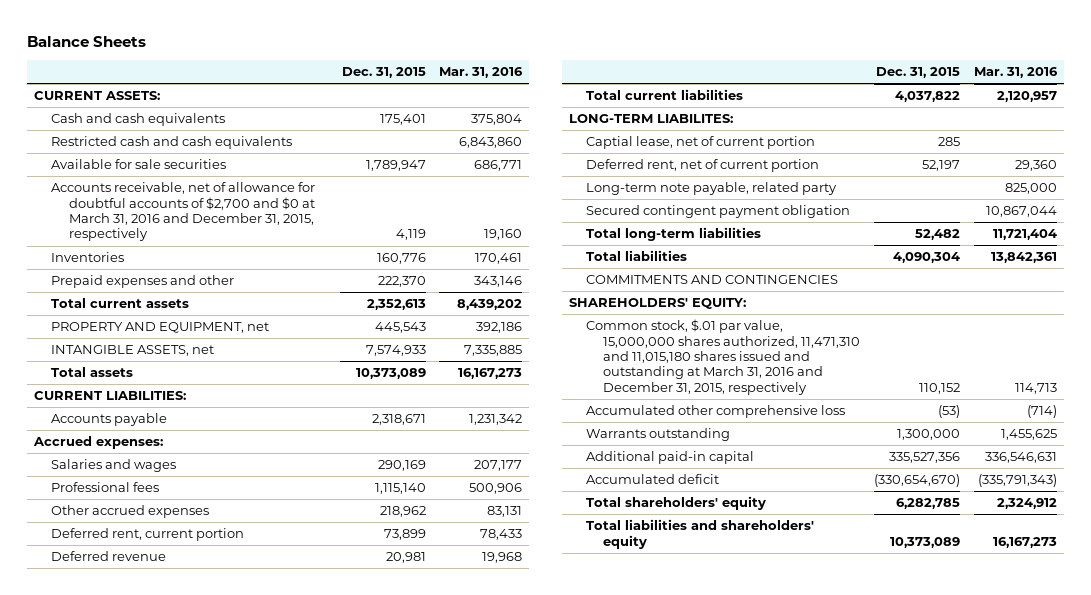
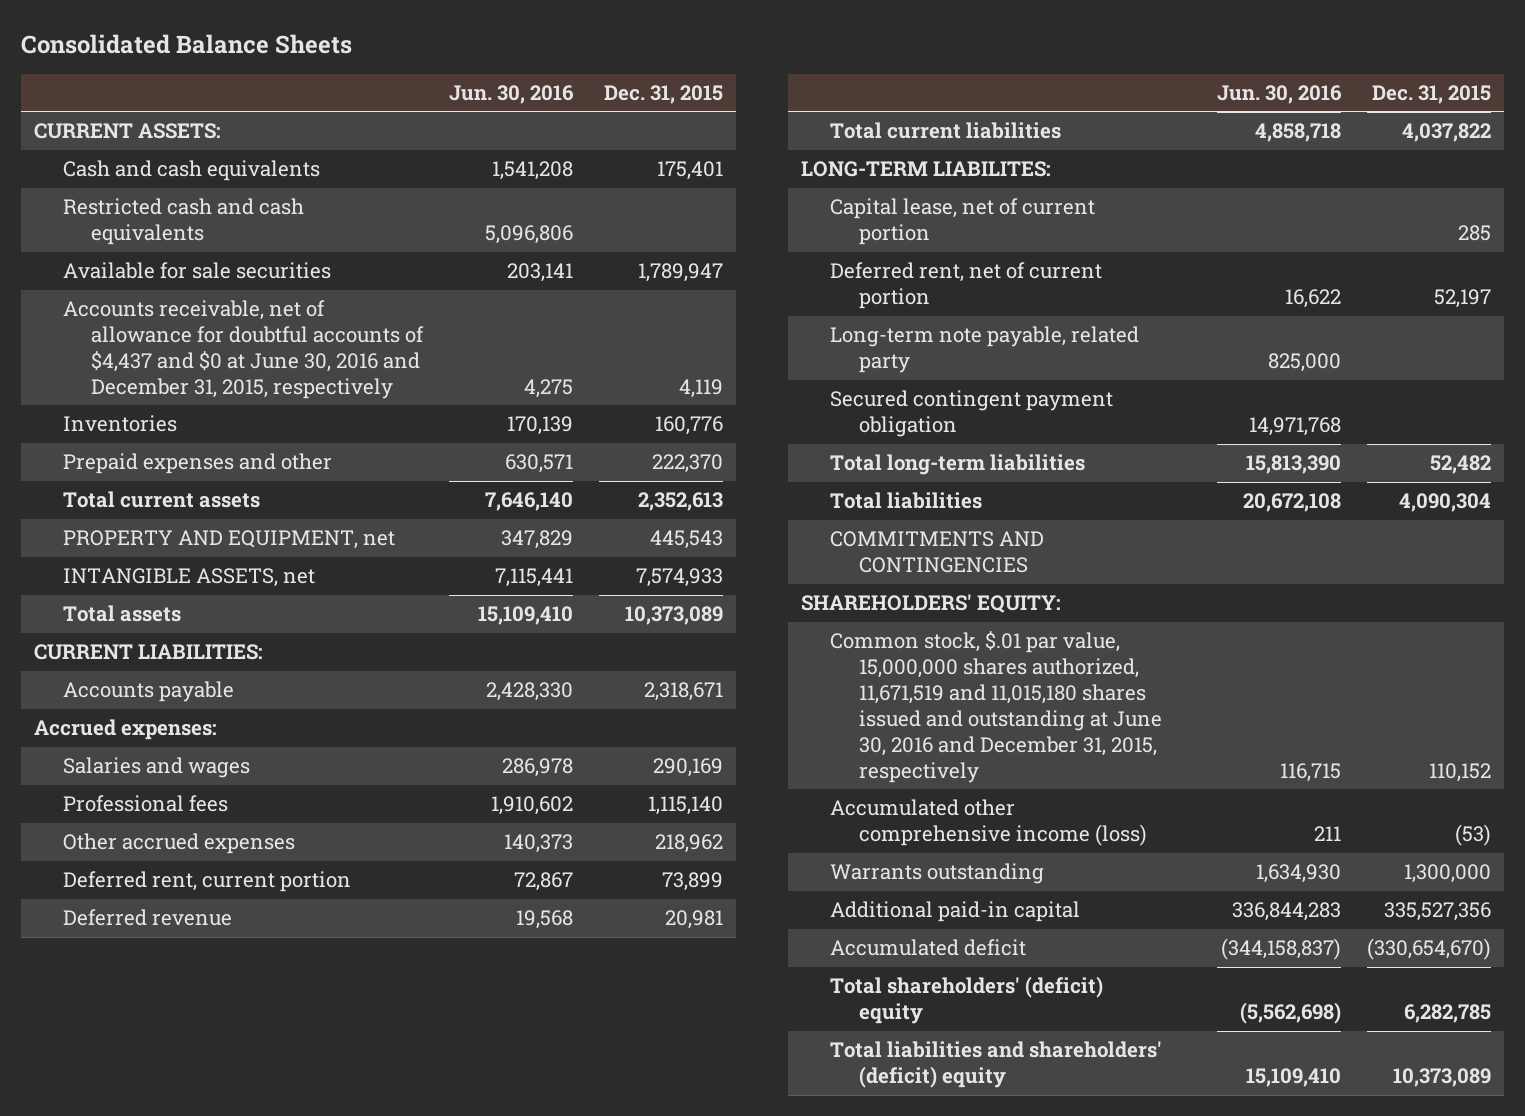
- Balance Sheets
+ Consolidated Balance Sheets
- | Dec. 31, 2015 | Mar. 31, 2016
+ | Jun. 30, 2016 | Dec. 31, 2015
- Accounts receivable, net of allowance for doubtful accounts of $2,700 and $0 at March 31, 2016 and December 31, 2015, respectively | 4,119 | 19,160
+ Accounts receivable, net of allowance for doubtful accounts of $4,437 and $0 at June 30, 2016 and December 31, 2015, respectively | 4,275 | 4,119
- Captial lease, net of current portion | 285 |
+ Capital lease, net of current portion | | 285
- Common stock, $.01 par value, 15,000,000 shares authorized, 11,471,310 and 11,015,180 shares issued and outstanding at March 31, 2016 and December 31, 2015, respectively | 110,152 | 114,713
- Accumulated other comprehensive loss | (53) | (714)
+ Common stock, $.01 par value, 15,000,000 shares authorized, 11,671,519 and 11,015,180 shares issued and outstanding at June 30, 2016 and December 31, 2015, respectively | 116,715 | 110,152
+ Accumulated other comprehensive income (loss) | 211 | (53)
- Total shareholders' equity | 6,282,785 | 2,324,912
- Total liabilities and shareholders' equity | 10,373,089 | 16,167,273
+ Total shareholders' (deficit) equity | (5,562,698) | 6,282,785
+ Total liabilities and shareholders' (deficit) equity | 15,109,410 | 10,373,089

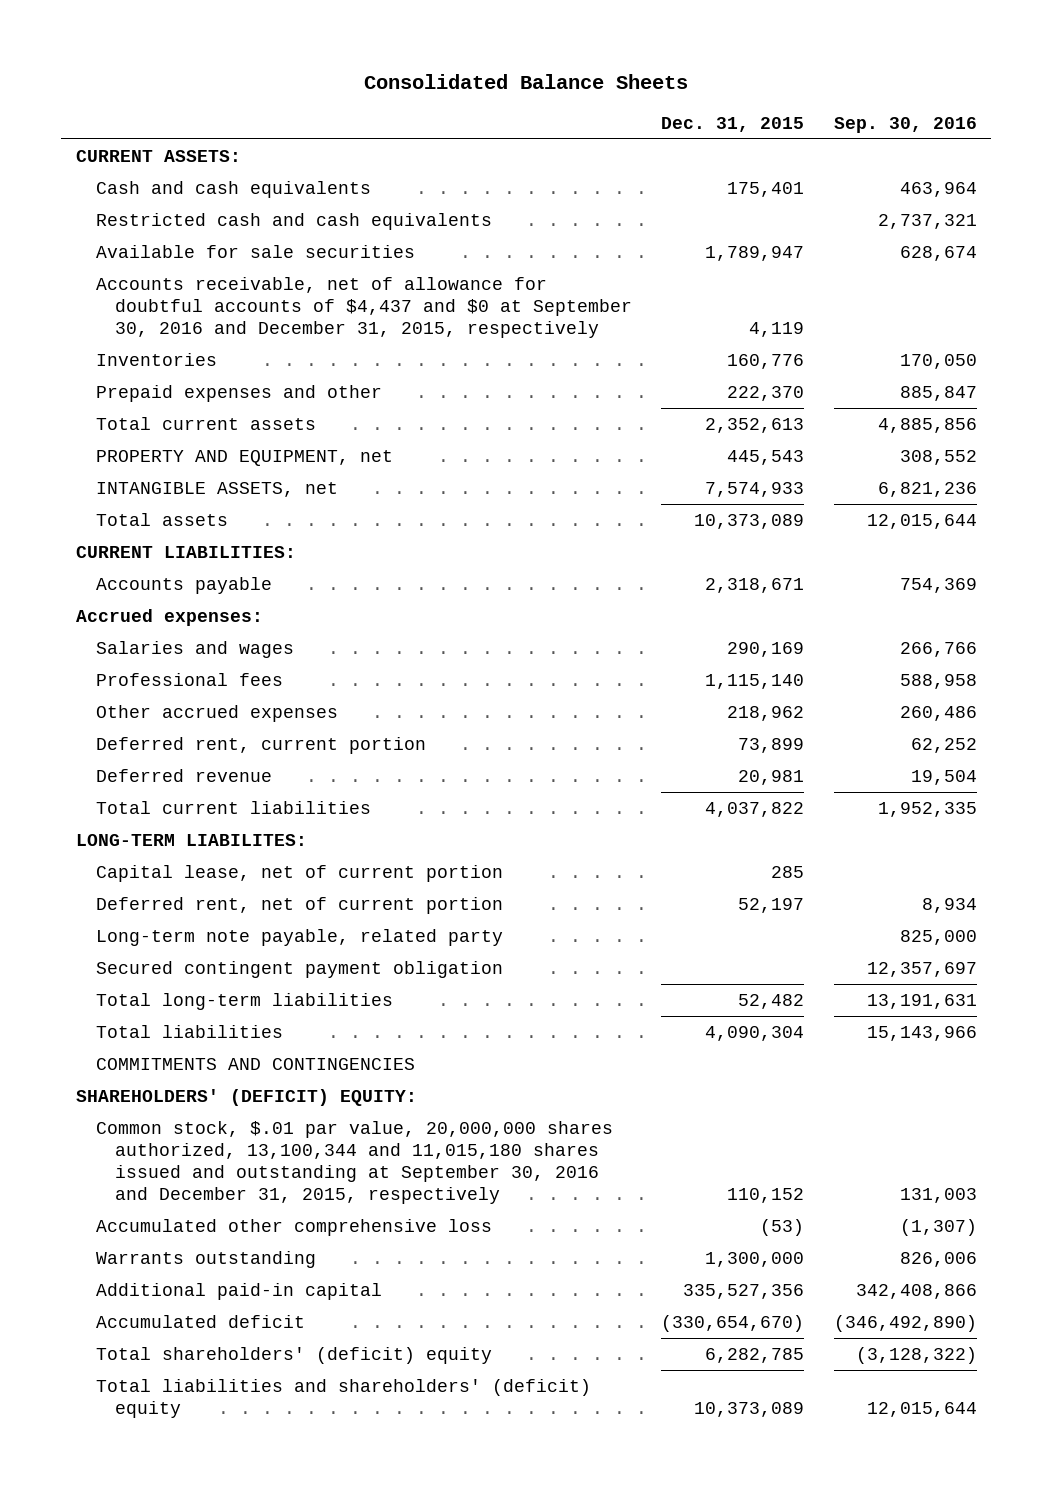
- | Jun. 30, 2016 | Dec. 31, 2015
+ | Dec. 31, 2015 | Sep. 30, 2016
- Accounts receivable, net of allowance for doubtful accounts of $4,437 and $0 at June 30, 2016 and December 31, 2015, respectively | 4,275 | 4,119
+ Accounts receivable, net of allowance for doubtful accounts of $4,437 and $0 at September 30, 2016 and December 31, 2015, respectively | 4,119 |
- SHAREHOLDERS' EQUITY:
- Common stock, $.01 par value, 15,000,000 shares authorized, 11,671,519 and 11,015,180 shares issued and outstanding at June 30, 2016 and December 31, 2015, respectively | 116,715 | 110,152
- Accumulated other comprehensive income (loss) | 211 | (53)
+ SHAREHOLDERS' (DEFICIT) EQUITY:
+ Common stock, $.01 par value, 20,000,000 shares authorized, 13,100,344 and 11,015,180 shares issued and outstanding at September 30, 2016 and December 31, 2015, respectively | 110,152 | 131,003
+ Accumulated other comprehensive loss | (53) | (1,307)

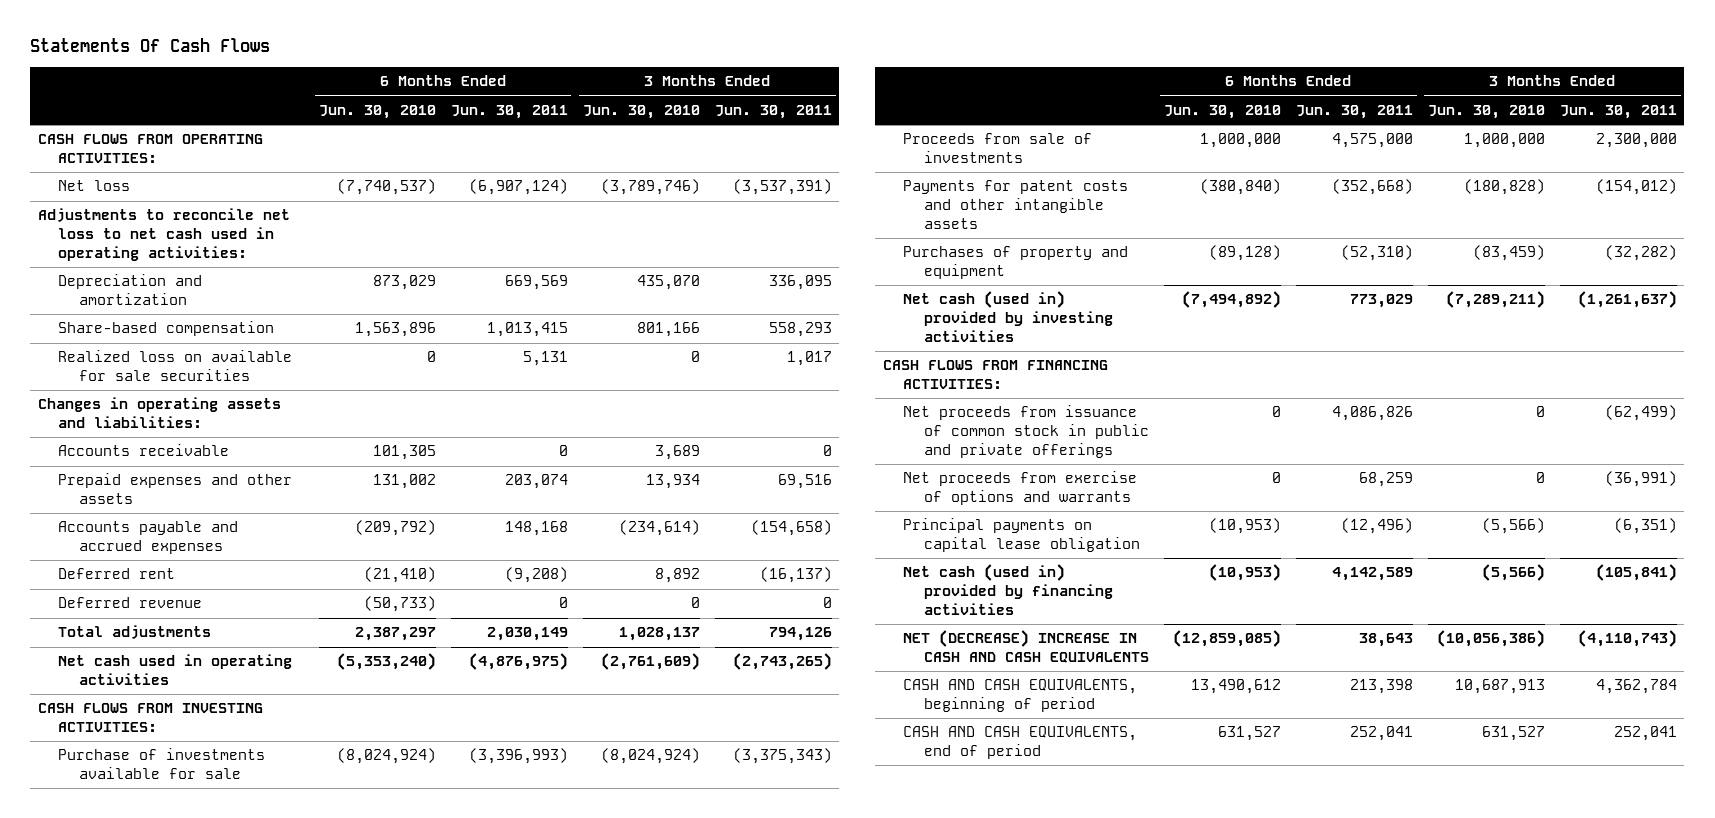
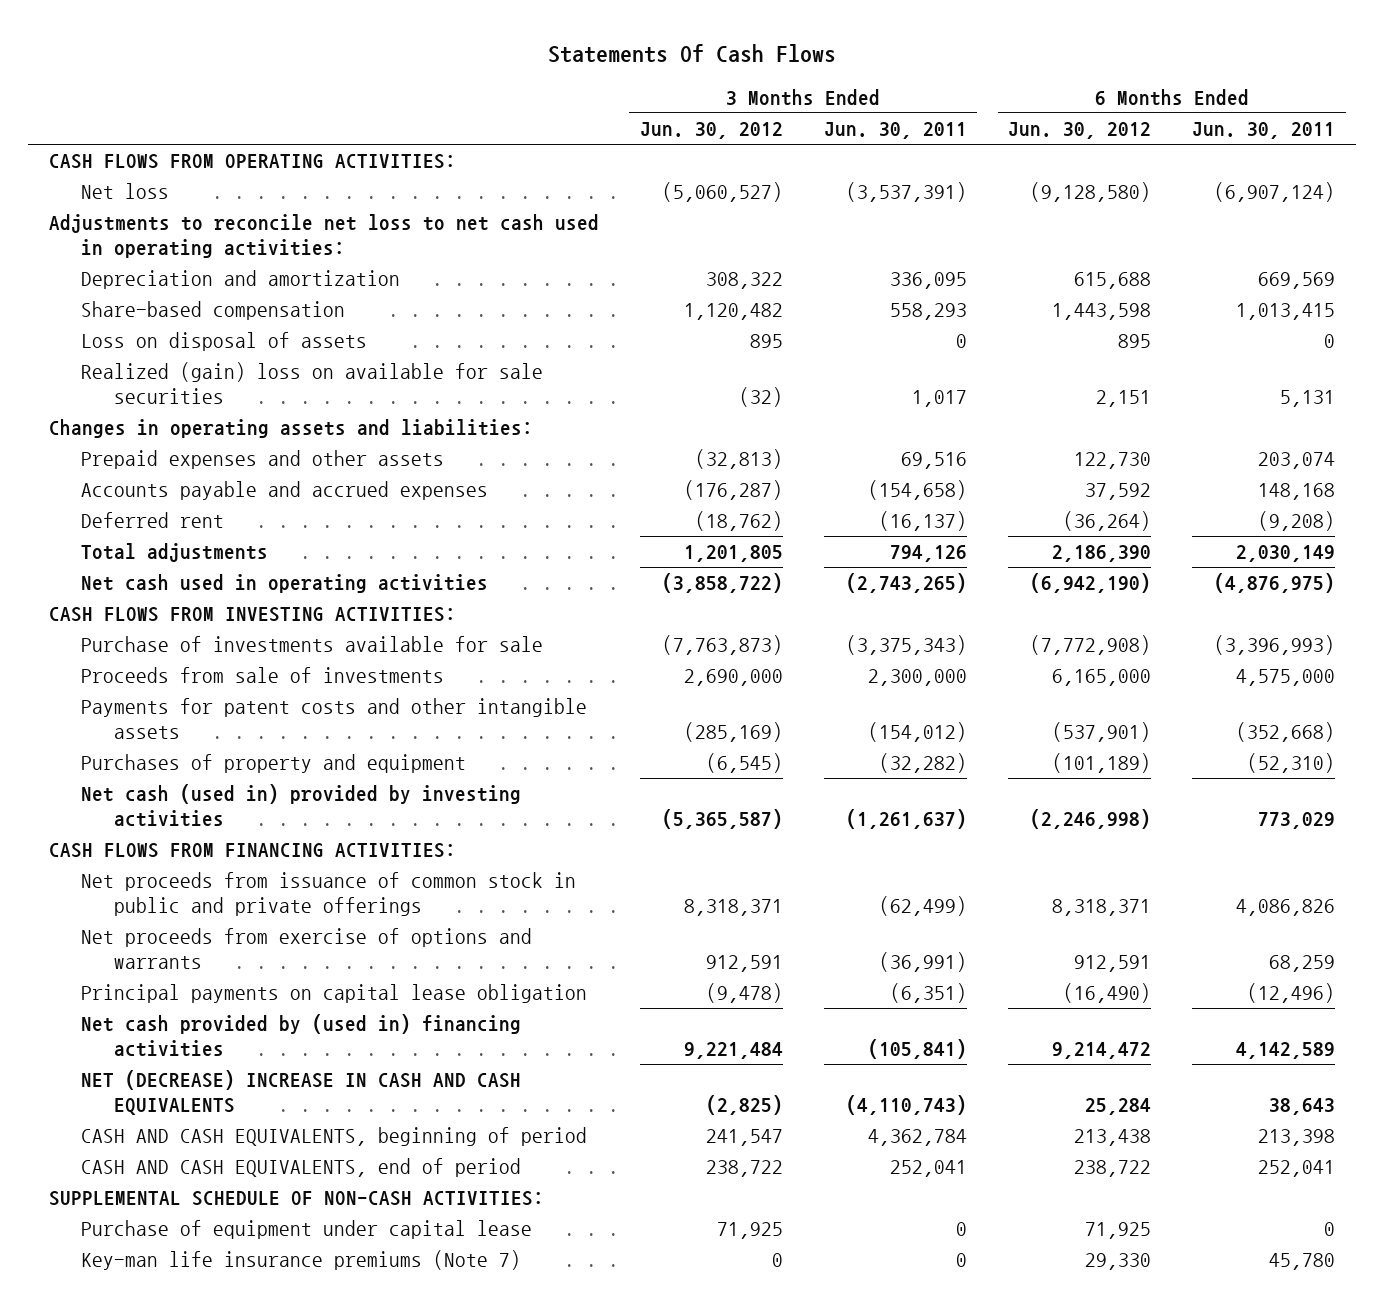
- | 6 Months Ended Jun. 30, 2010 | 6 Months Ended Jun. 30, 2011 | 3 Months Ended Jun. 30, 2010 | 3 Months Ended Jun. 30, 2011
+ | 3 Months Ended Jun. 30, 2012 | 3 Months Ended Jun. 30, 2011 | 6 Months Ended Jun. 30, 2012 | 6 Months Ended Jun. 30, 2011
- Realized loss on available for sale securities | 0 | 5,131 | 0 | 1,017
+ Loss on disposal of assets | 895 | 0 | 895 | 0
+ Realized (gain) loss on available for sale securities | (32) | 1,017 | 2,151 | 5,131
- Accounts receivable | 101,305 | 0 | 3,689 | 0
- Deferred revenue | (50,733) | 0 | 0 | 0
- Net cash (used in) provided by financing activities | (10,953) | 4,142,589 | (5,566) | (105,841)
+ Net cash provided by (used in) financing activities | 9,221,484 | (105,841) | 9,214,472 | 4,142,589
+ SUPPLEMENTAL SCHEDULE OF NON-CASH ACTIVITIES:
+ Purchase of equipment under capital lease | 71,925 | 0 | 71,925 | 0
+ Key-man life insurance premiums (Note 7) | 0 | 0 | 29,330 | 45,780

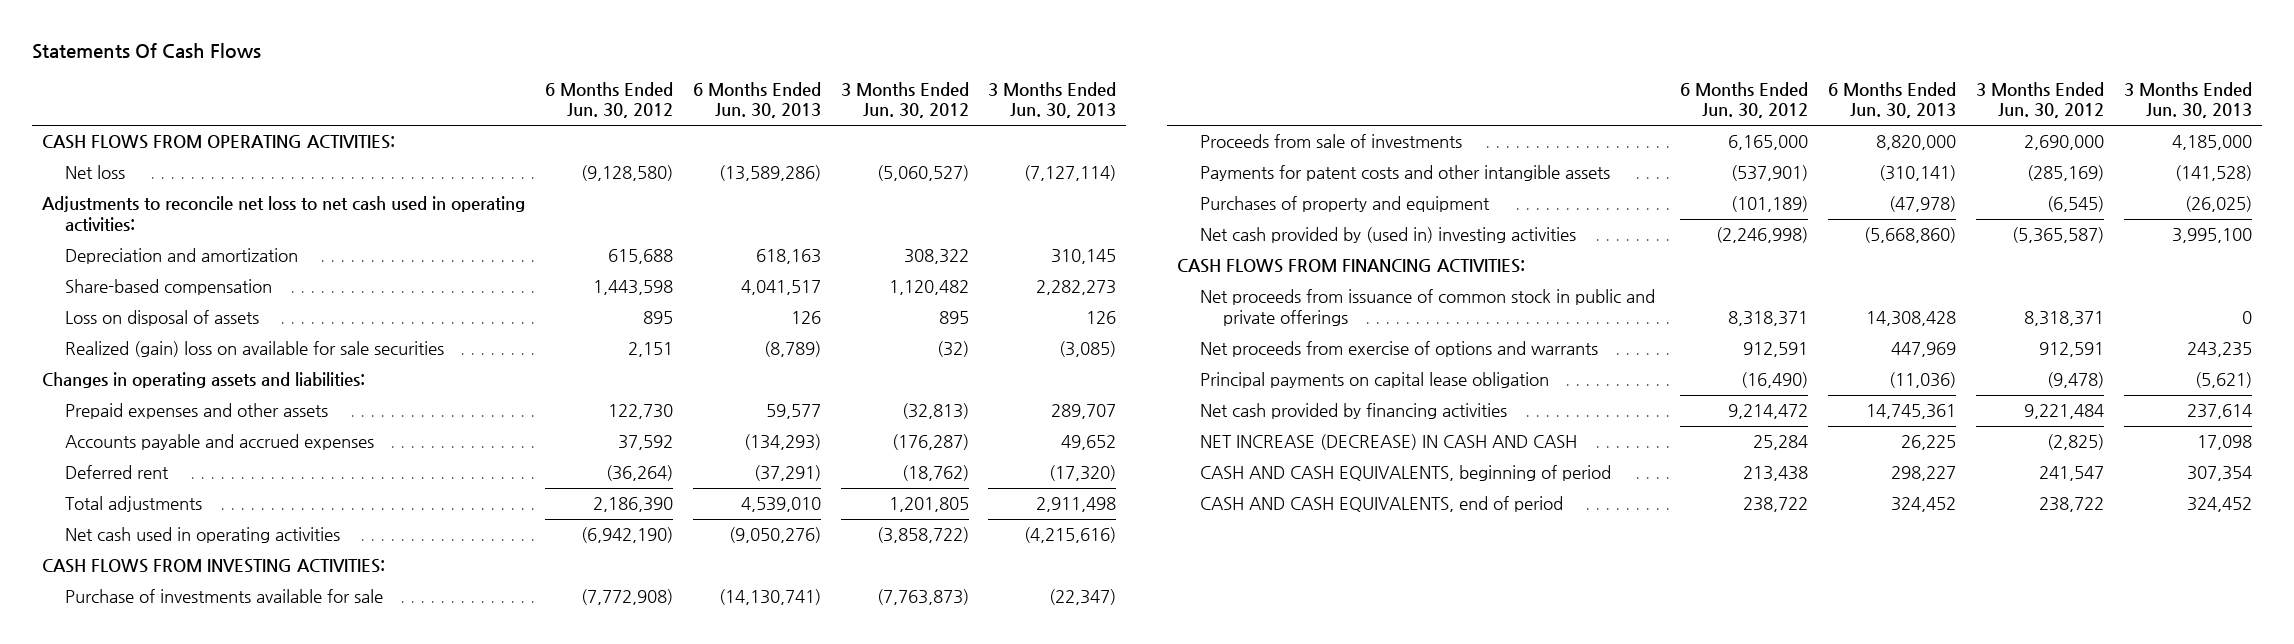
- | 3 Months Ended Jun. 30, 2012 | 3 Months Ended Jun. 30, 2011 | 6 Months Ended Jun. 30, 2012 | 6 Months Ended Jun. 30, 2011
+ | 6 Months Ended Jun. 30, 2012 | 6 Months Ended Jun. 30, 2013 | 3 Months Ended Jun. 30, 2012 | 3 Months Ended Jun. 30, 2013
- Net cash (used in) provided by investing activities | (5,365,587) | (1,261,637) | (2,246,998) | 773,029
+ Net cash provided by (used in) investing activities | (2,246,998) | (5,668,860) | (5,365,587) | 3,995,100
- Net cash provided by (used in) financing activities | 9,221,484 | (105,841) | 9,214,472 | 4,142,589
- NET (DECREASE) INCREASE IN CASH AND CASH EQUIVALENTS | (2,825) | (4,110,743) | 25,284 | 38,643
+ Net cash provided by financing activities | 9,214,472 | 14,745,361 | 9,221,484 | 237,614
+ NET INCREASE (DECREASE) IN CASH AND CASH | 25,284 | 26,225 | (2,825) | 17,098
- SUPPLEMENTAL SCHEDULE OF NON-CASH ACTIVITIES:
- Purchase of equipment under capital lease | 71,925 | 0 | 71,925 | 0
- Key-man life insurance premiums (Note 7) | 0 | 0 | 29,330 | 45,780

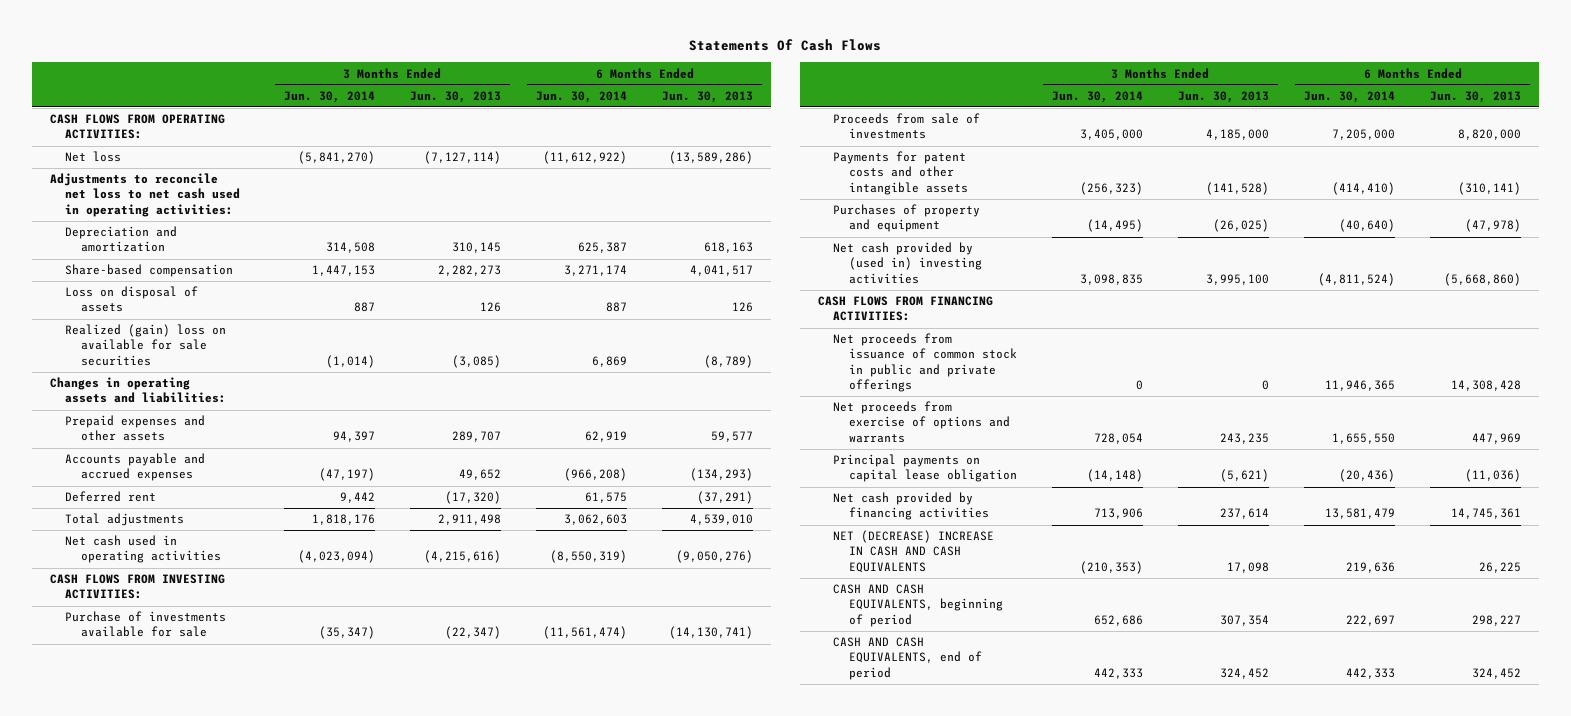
- | 6 Months Ended Jun. 30, 2012 | 6 Months Ended Jun. 30, 2013 | 3 Months Ended Jun. 30, 2012 | 3 Months Ended Jun. 30, 2013
+ | 3 Months Ended Jun. 30, 2014 | 3 Months Ended Jun. 30, 2013 | 6 Months Ended Jun. 30, 2014 | 6 Months Ended Jun. 30, 2013
- NET INCREASE (DECREASE) IN CASH AND CASH | 25,284 | 26,225 | (2,825) | 17,098
+ NET (DECREASE) INCREASE IN CASH AND CASH EQUIVALENTS | (210,353) | 17,098 | 219,636 | 26,225

